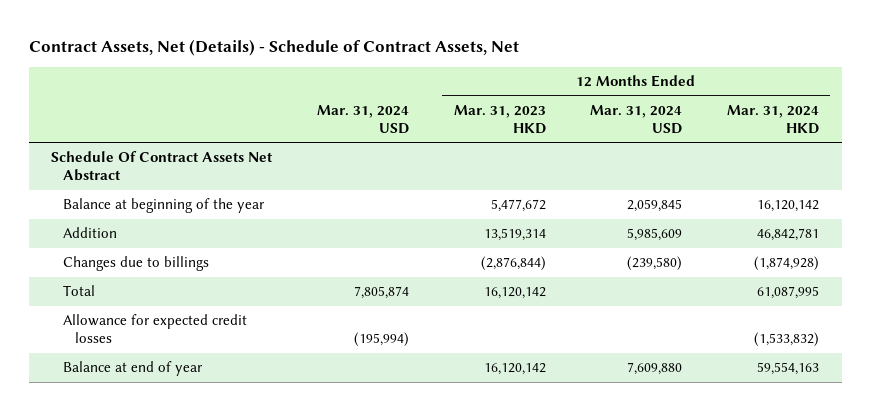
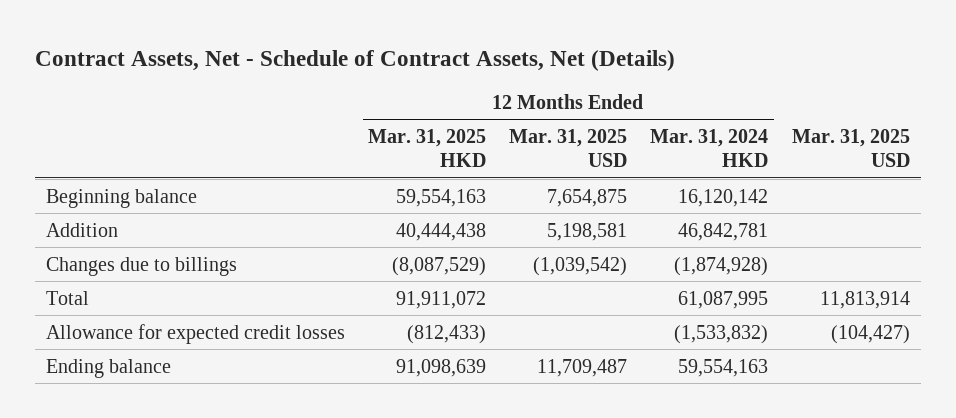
- Contract Assets, Net (Details) - Schedule of Contract Assets, Net
+ Contract Assets, Net - Schedule of Contract Assets, Net (Details)
- | Mar. 31, 2024 USD | 12 Months Ended Mar. 31, 2023 HKD | 12 Months Ended Mar. 31, 2024 USD | 12 Months Ended Mar. 31, 2024 HKD
+ | 12 Months Ended Mar. 31, 2025 HKD | 12 Months Ended Mar. 31, 2025 USD | 12 Months Ended Mar. 31, 2024 HKD | Mar. 31, 2025 USD
- Schedule Of Contract Assets Net Abstract
- Balance at beginning of the year | | 5,477,672 | 2,059,845 | 16,120,142
+ Beginning balance | 59,554,163 | 7,654,875 | 16,120,142 |
- Balance at end of year | | 16,120,142 | 7,609,880 | 59,554,163
+ Ending balance | 91,098,639 | 11,709,487 | 59,554,163 |

